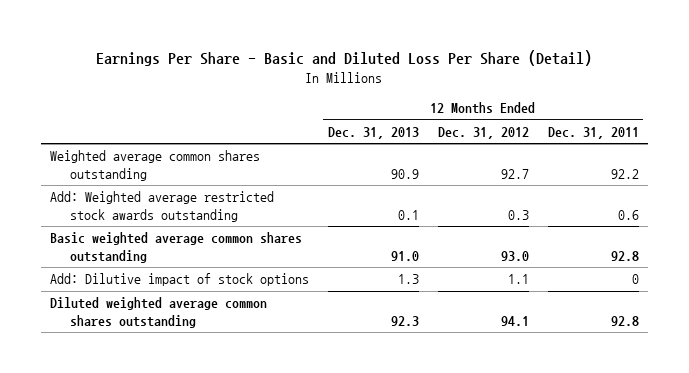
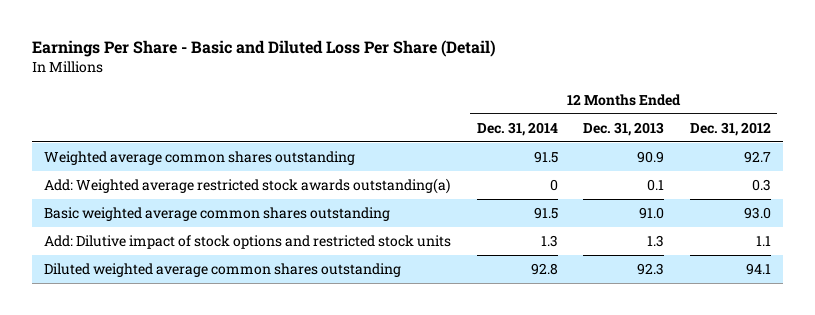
- | 12 Months Ended Dec. 31, 2013 | 12 Months Ended Dec. 31, 2012 | 12 Months Ended Dec. 31, 2011
+ | 12 Months Ended Dec. 31, 2014 | 12 Months Ended Dec. 31, 2013 | 12 Months Ended Dec. 31, 2012
- Add: Weighted average restricted stock awards outstanding | 0.1 | 0.3 | 0.6
+ Add: Weighted average restricted stock awards outstanding(a) | 0 | 0.1 | 0.3
- Add: Dilutive impact of stock options | 1.3 | 1.1 | 0
+ Add: Dilutive impact of stock options and restricted stock units | 1.3 | 1.3 | 1.1

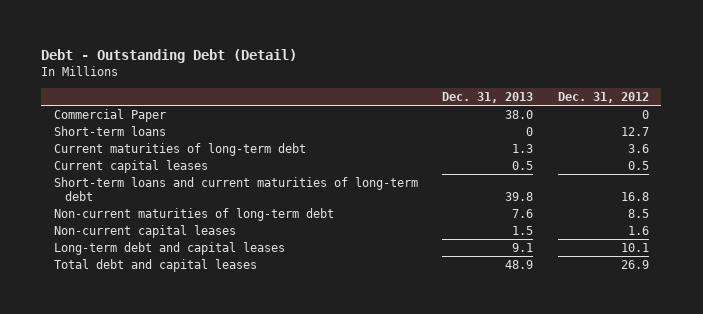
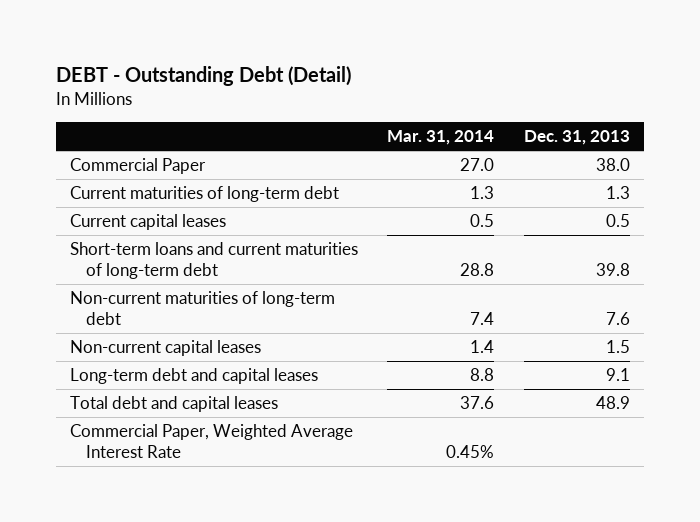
- Debt - Outstanding Debt (Detail)
+ DEBT - Outstanding Debt (Detail)
- | Dec. 31, 2013 | Dec. 31, 2012
+ | Mar. 31, 2014 | Dec. 31, 2013
- Short-term loans | 0 | 12.7
+ Commercial Paper, Weighted Average Interest Rate | 0.45% |

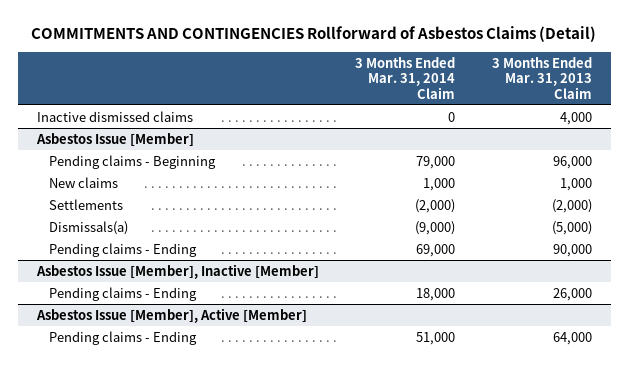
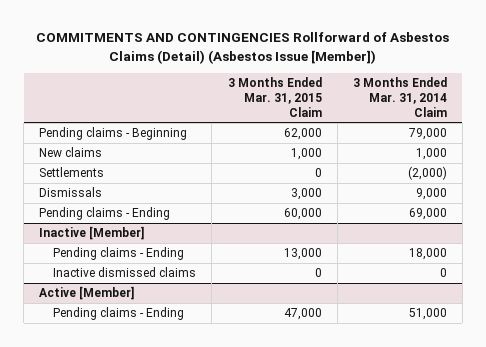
- COMMITMENTS AND CONTINGENCIES Rollforward of Asbestos Claims (Detail)
+ COMMITMENTS AND CONTINGENCIES Rollforward of Asbestos Claims (Detail) (Asbestos Issue [Member])
- | 3 Months Ended Mar. 31, 2014 Claim | 3 Months Ended Mar. 31, 2013 Claim
+ | 3 Months Ended Mar. 31, 2015 Claim | 3 Months Ended Mar. 31, 2014 Claim
- Inactive dismissed claims | 0 | 4,000
- Asbestos Issue [Member]
- Dismissals(a) | (9,000) | (5,000)
+ Dismissals | 3,000 | 9,000
- Asbestos Issue [Member], Inactive [Member]
+ Inactive [Member]
- Asbestos Issue [Member], Active [Member]
+ Inactive dismissed claims | 0 | 0
+ Active [Member]

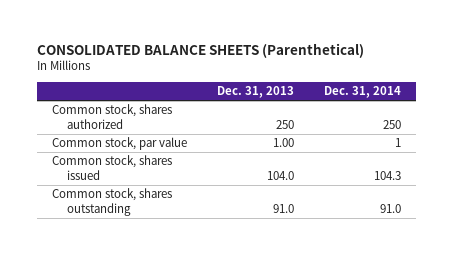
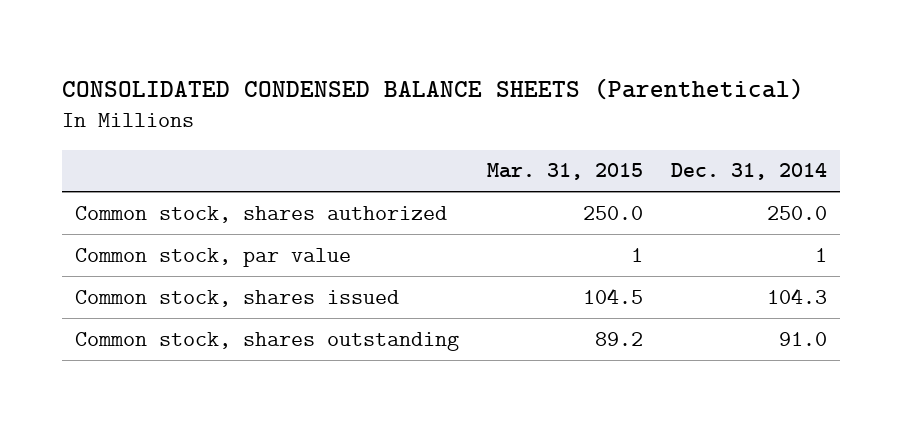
- CONSOLIDATED BALANCE SHEETS (Parenthetical)
+ CONSOLIDATED CONDENSED BALANCE SHEETS (Parenthetical)
- | Dec. 31, 2013 | Dec. 31, 2014
+ | Mar. 31, 2015 | Dec. 31, 2014
- Common stock, shares authorized | 250 | 250
+ Common stock, shares authorized | 250.0 | 250.0

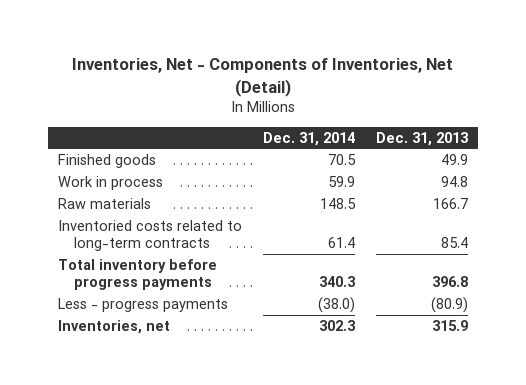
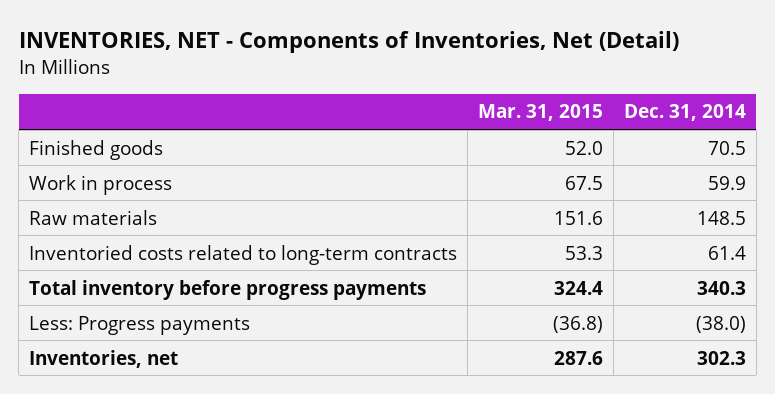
- Inventories, Net - Components of Inventories, Net (Detail)
+ INVENTORIES, NET - Components of Inventories, Net (Detail)
- | Dec. 31, 2014 | Dec. 31, 2013
+ | Mar. 31, 2015 | Dec. 31, 2014
- Less - progress payments | (38.0) | (80.9)
+ Less: Progress payments | (36.8) | (38.0)

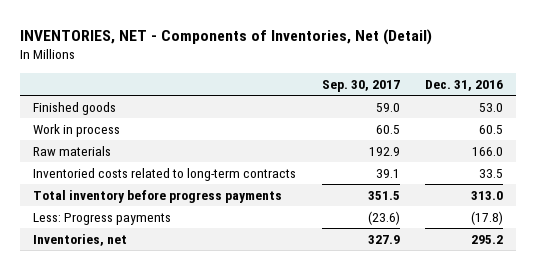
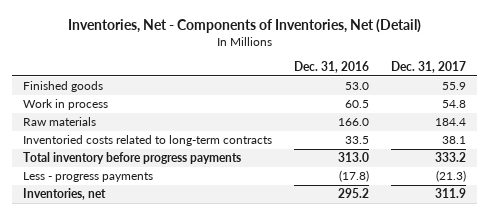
- INVENTORIES, NET - Components of Inventories, Net (Detail)
+ Inventories, Net - Components of Inventories, Net (Detail)
- | Sep. 30, 2017 | Dec. 31, 2016
+ | Dec. 31, 2016 | Dec. 31, 2017
- Less: Progress payments | (23.6) | (17.8)
+ Less - progress payments | (17.8) | (21.3)

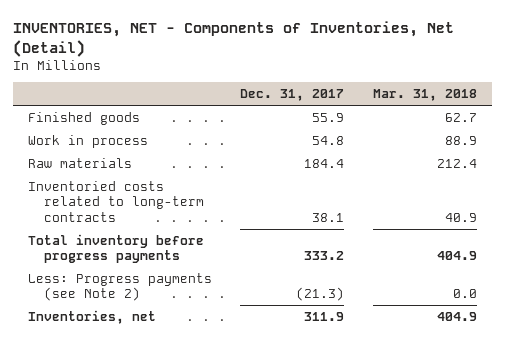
- Inventories, Net - Components of Inventories, Net (Detail)
+ INVENTORIES, NET - Components of Inventories, Net (Detail)
- | Dec. 31, 2016 | Dec. 31, 2017
+ | Dec. 31, 2017 | Mar. 31, 2018
- Less - progress payments | (17.8) | (21.3)
+ Less: Progress payments (see Note 2) | (21.3) | 0.0

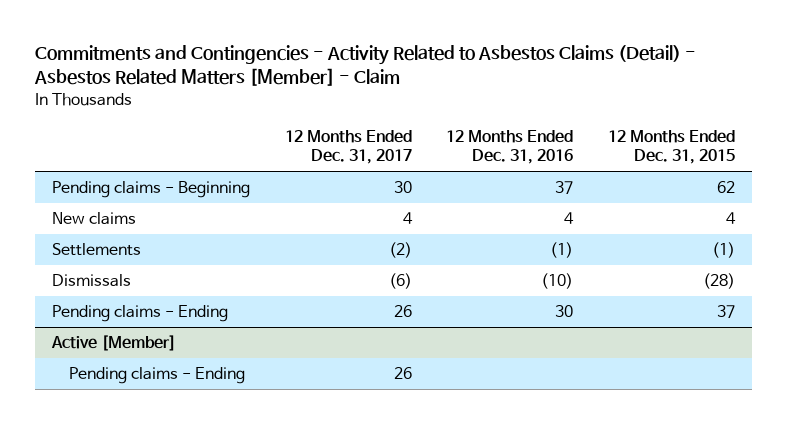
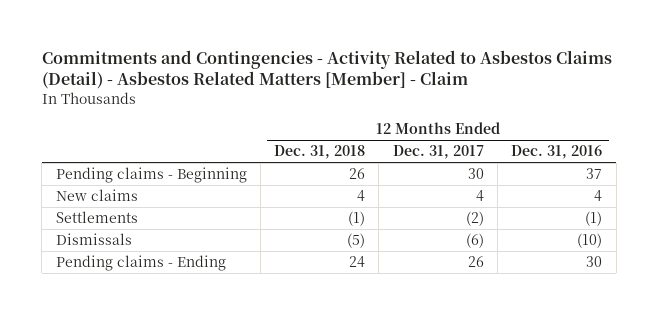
- | 12 Months Ended Dec. 31, 2017 | 12 Months Ended Dec. 31, 2016 | 12 Months Ended Dec. 31, 2015
+ | 12 Months Ended Dec. 31, 2018 | 12 Months Ended Dec. 31, 2017 | 12 Months Ended Dec. 31, 2016
- Active [Member]
- Pending claims - Ending | 26 | |

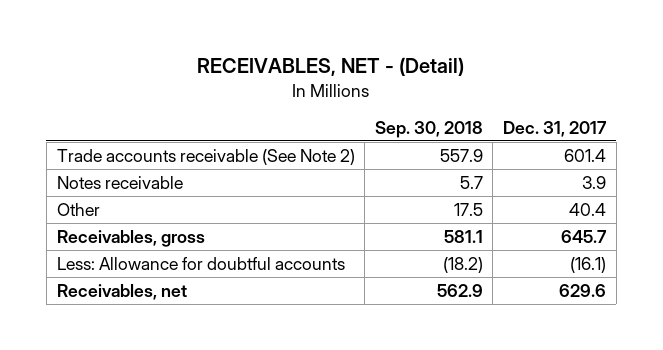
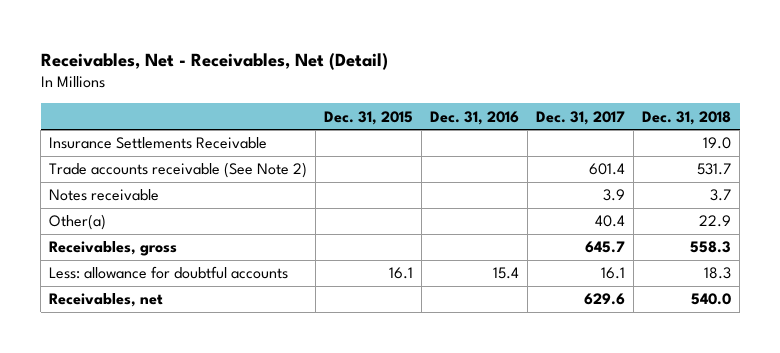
- RECEIVABLES, NET - (Detail)
+ Receivables, Net - Receivables, Net (Detail)
- | Sep. 30, 2018 | Dec. 31, 2017
+ | Dec. 31, 2015 | Dec. 31, 2016 | Dec. 31, 2017 | Dec. 31, 2018
+ Insurance Settlements Receivable | | | | 19.0
- Other | 17.5 | 40.4
+ Other(a) | | | 40.4 | 22.9
- Less: Allowance for doubtful accounts | (18.2) | (16.1)
+ Less: allowance for doubtful accounts | 16.1 | 15.4 | 16.1 | 18.3

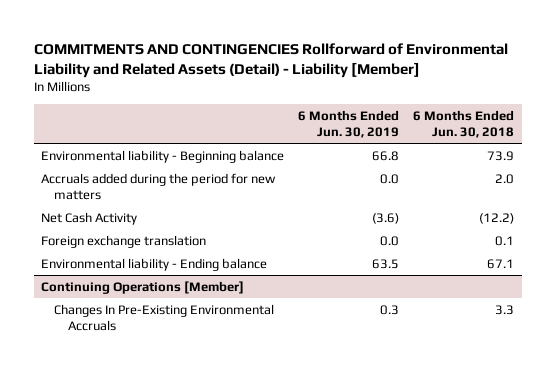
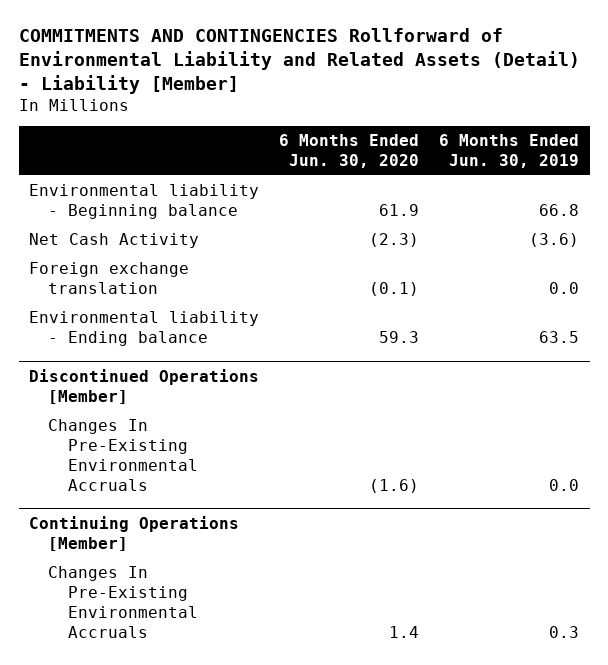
- | 6 Months Ended Jun. 30, 2019 | 6 Months Ended Jun. 30, 2018
+ | 6 Months Ended Jun. 30, 2020 | 6 Months Ended Jun. 30, 2019
- Accruals added during the period for new matters | 0.0 | 2.0
+ Discontinued Operations [Member]
+ Changes In Pre-Existing Environmental Accruals | (1.6) | 0.0

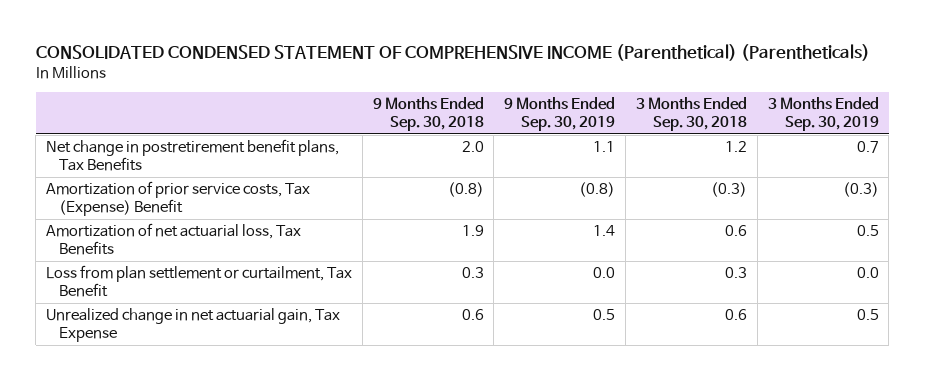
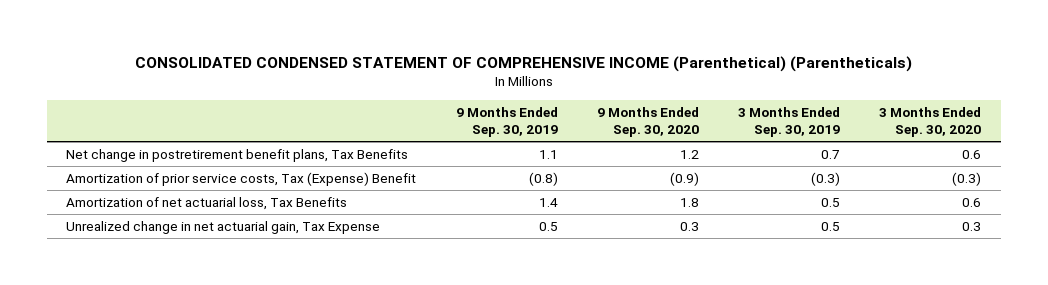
- | 9 Months Ended Sep. 30, 2018 | 9 Months Ended Sep. 30, 2019 | 3 Months Ended Sep. 30, 2018 | 3 Months Ended Sep. 30, 2019
+ | 9 Months Ended Sep. 30, 2019 | 9 Months Ended Sep. 30, 2020 | 3 Months Ended Sep. 30, 2019 | 3 Months Ended Sep. 30, 2020
- Loss from plan settlement or curtailment, Tax Benefit | 0.3 | 0.0 | 0.3 | 0.0

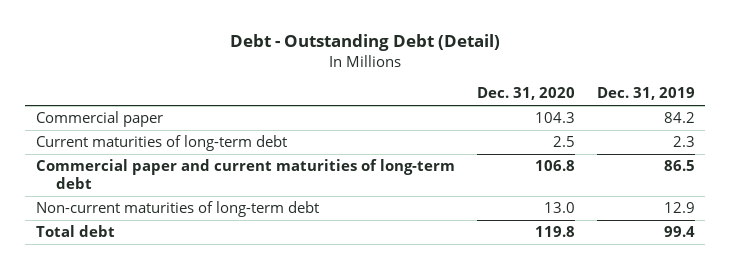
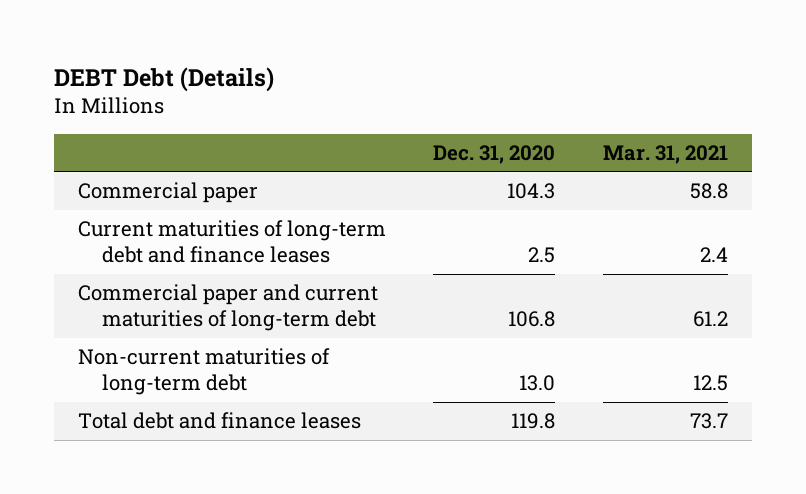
- Debt - Outstanding Debt (Detail)
+ DEBT Debt (Details)
- | Dec. 31, 2020 | Dec. 31, 2019
+ | Dec. 31, 2020 | Mar. 31, 2021
- Current maturities of long-term debt | 2.5 | 2.3
+ Current maturities of long-term debt and finance leases | 2.5 | 2.4
- Total debt | 119.8 | 99.4
+ Total debt and finance leases | 119.8 | 73.7

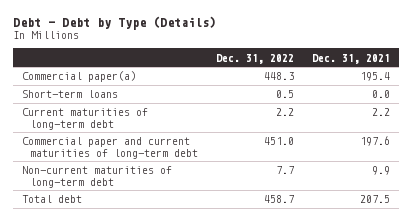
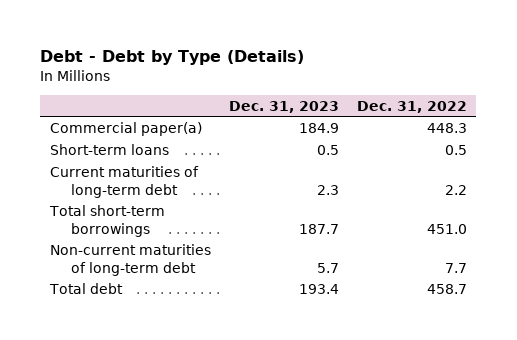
- | Dec. 31, 2022 | Dec. 31, 2021
+ | Dec. 31, 2023 | Dec. 31, 2022
- Commercial paper and current maturities of long-term debt | 451.0 | 197.6
+ Total short-term borrowings | 187.7 | 451.0

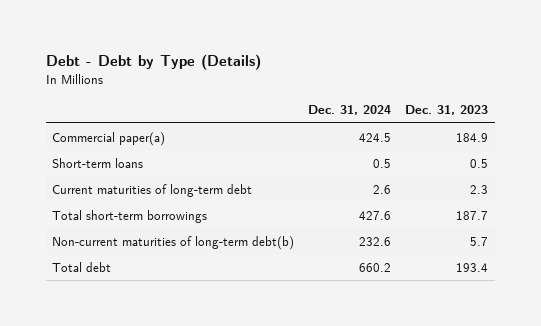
- | Dec. 31, 2023 | Dec. 31, 2022
+ | Dec. 31, 2024 | Dec. 31, 2023
- Non-current maturities of long-term debt | 5.7 | 7.7
+ Non-current maturities of long-term debt(b) | 232.6 | 5.7

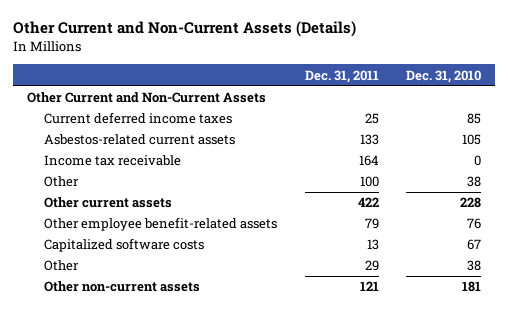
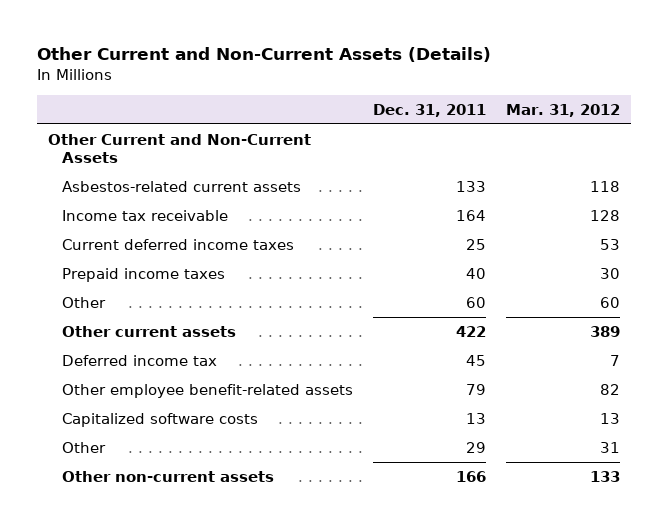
- | Dec. 31, 2011 | Dec. 31, 2010
+ | Dec. 31, 2011 | Mar. 31, 2012
- Other | 100 | 38
moved down: Current deferred income taxes | 25 | 53
+ Prepaid income taxes | 40 | 30
+ Other | 60 | 60
+ Deferred income tax | 45 | 7
- Other non-current assets | 121 | 181
+ Other non-current assets | 166 | 133

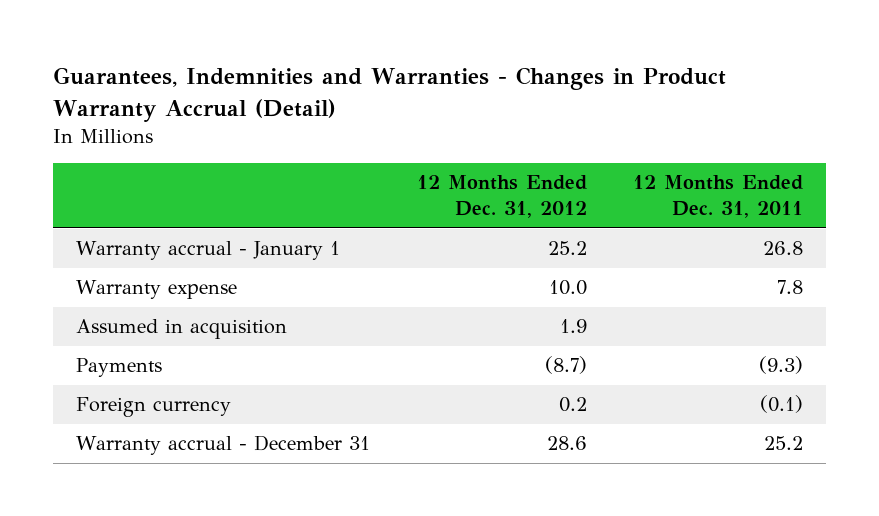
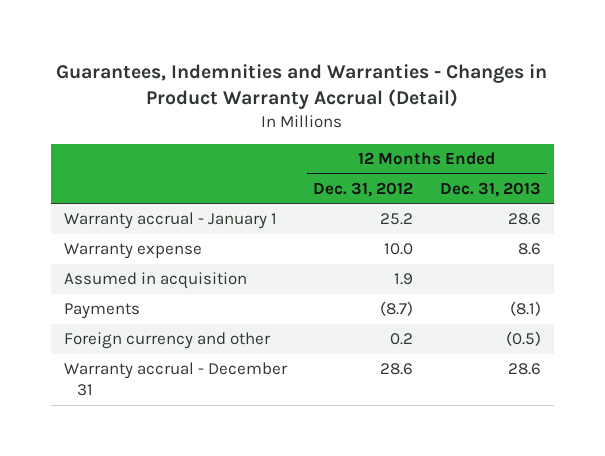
- | 12 Months Ended Dec. 31, 2012 | 12 Months Ended Dec. 31, 2011
+ | 12 Months Ended Dec. 31, 2012 | 12 Months Ended Dec. 31, 2013
- Foreign currency | 0.2 | (0.1)
+ Foreign currency and other | 0.2 | (0.5)

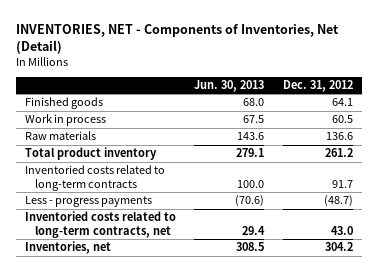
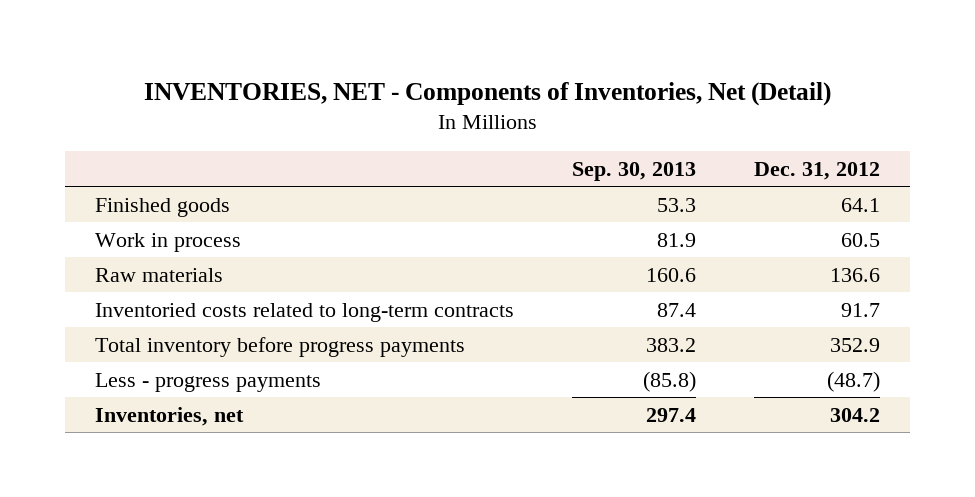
- | Jun. 30, 2013 | Dec. 31, 2012
+ | Sep. 30, 2013 | Dec. 31, 2012
- Total product inventory | 279.1 | 261.2
+ Total inventory before progress payments | 383.2 | 352.9
- Inventoried costs related to long-term contracts, net | 29.4 | 43.0

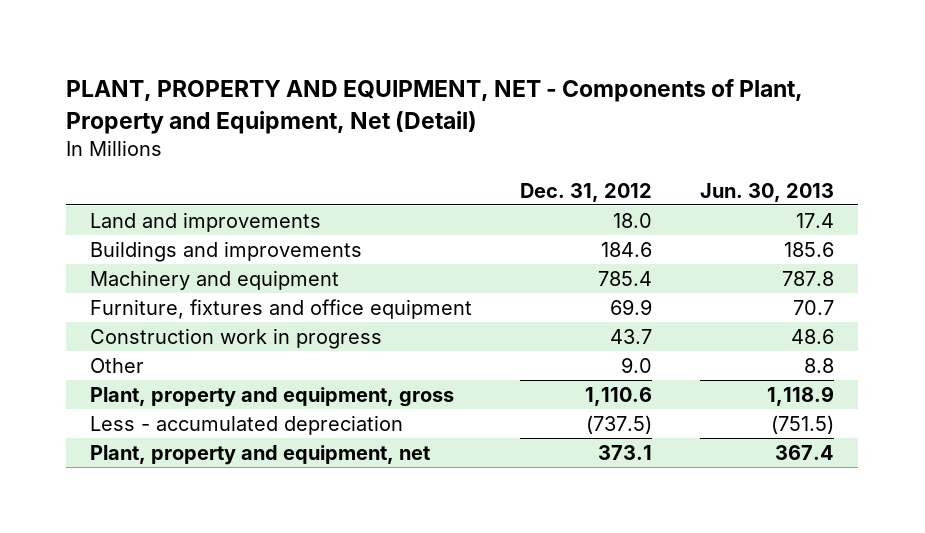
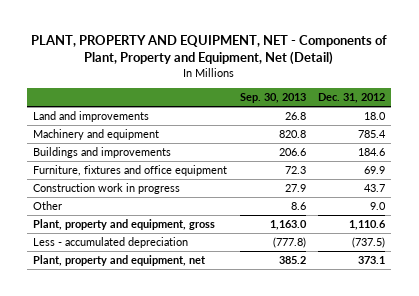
- | Dec. 31, 2012 | Jun. 30, 2013
+ | Sep. 30, 2013 | Dec. 31, 2012
moved down: Buildings and improvements | 206.6 | 184.6

